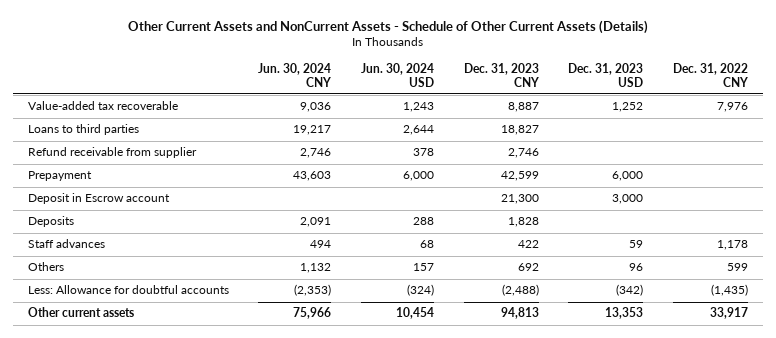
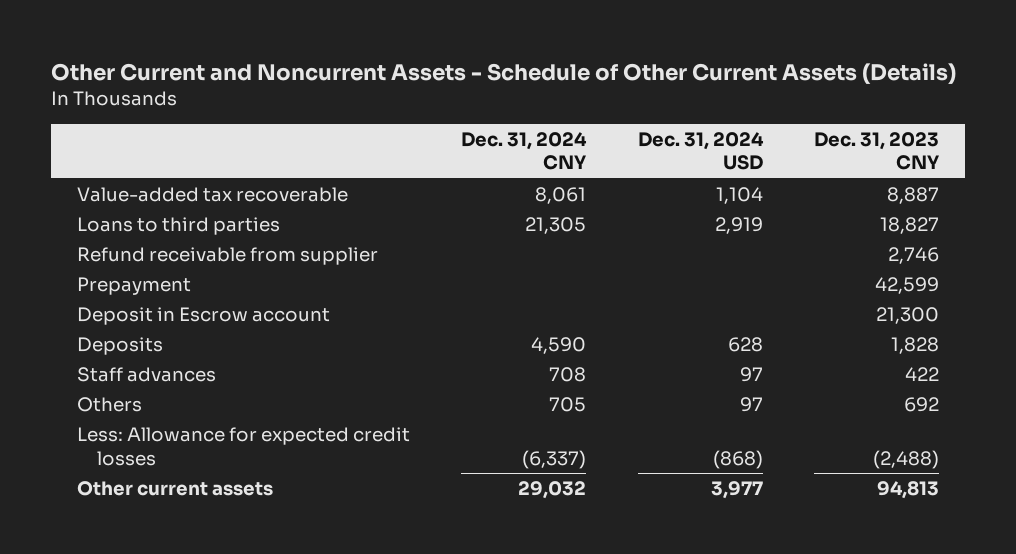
- Other Current Assets and NonCurrent Assets - Schedule of Other Current Assets (Details)
+ Other Current and Noncurrent Assets - Schedule of Other Current Assets (Details)
- | Jun. 30, 2024 CNY | Jun. 30, 2024 USD | Dec. 31, 2023 CNY | Dec. 31, 2023 USD | Dec. 31, 2022 CNY
+ | Dec. 31, 2024 CNY | Dec. 31, 2024 USD | Dec. 31, 2023 CNY
- Less: Allowance for doubtful accounts | (2,353) | (324) | (2,488) | (342) | (1,435)
+ Less: Allowance for expected credit losses | (6,337) | (868) | (2,488)

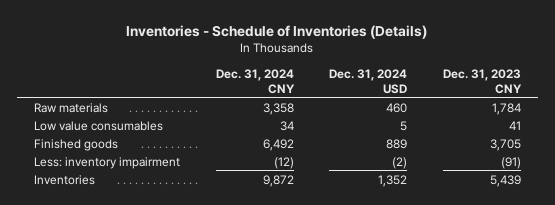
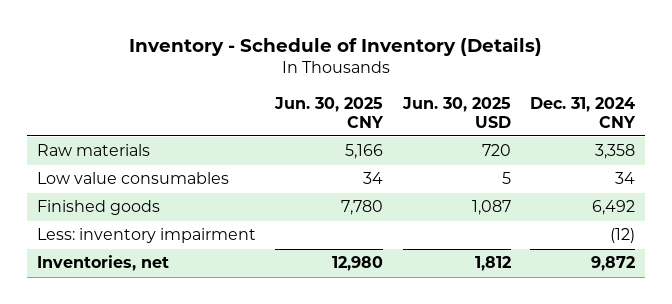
- Inventories - Schedule of Inventories (Details)
+ Inventory - Schedule of Inventory (Details)
- | Dec. 31, 2024 CNY | Dec. 31, 2024 USD | Dec. 31, 2023 CNY
+ | Jun. 30, 2025 CNY | Jun. 30, 2025 USD | Dec. 31, 2024 CNY
- Inventories | 9,872 | 1,352 | 5,439
+ Inventories, net | 12,980 | 1,812 | 9,872

